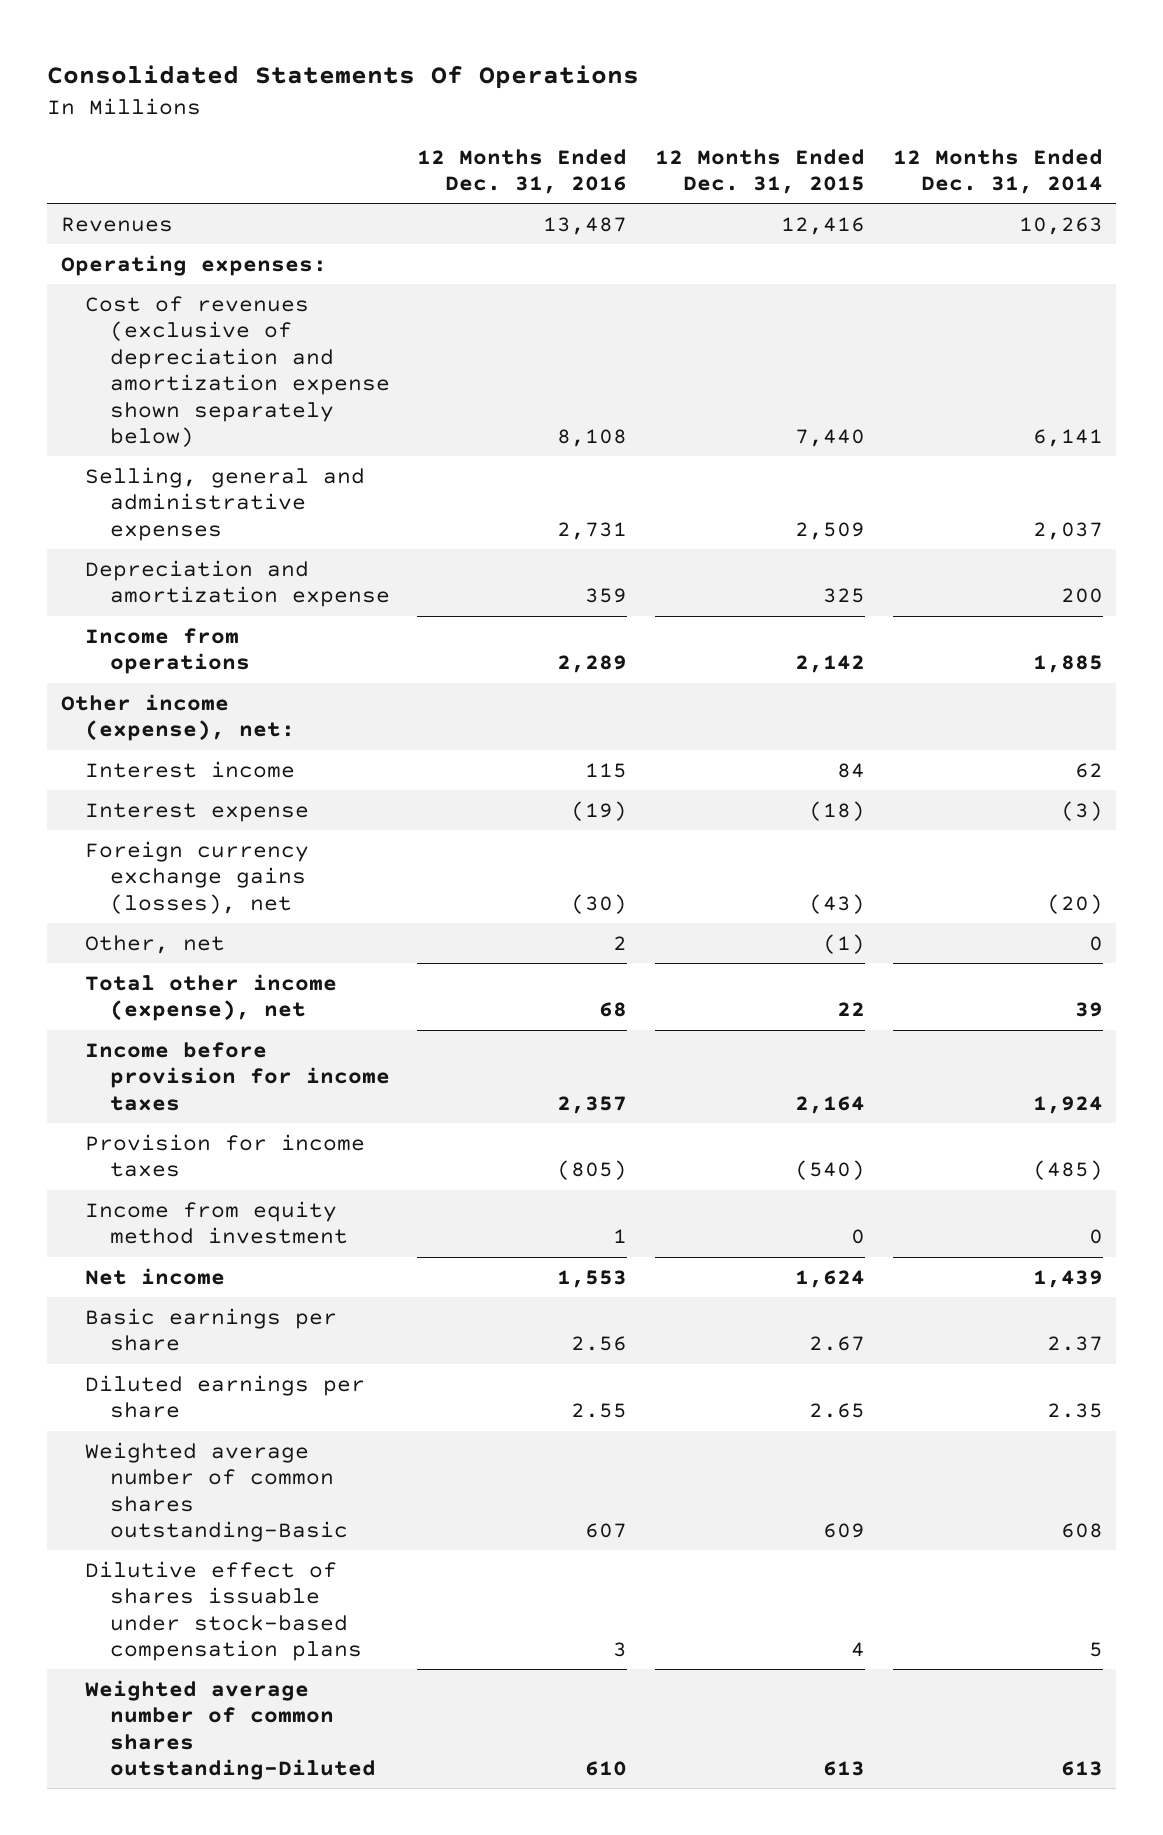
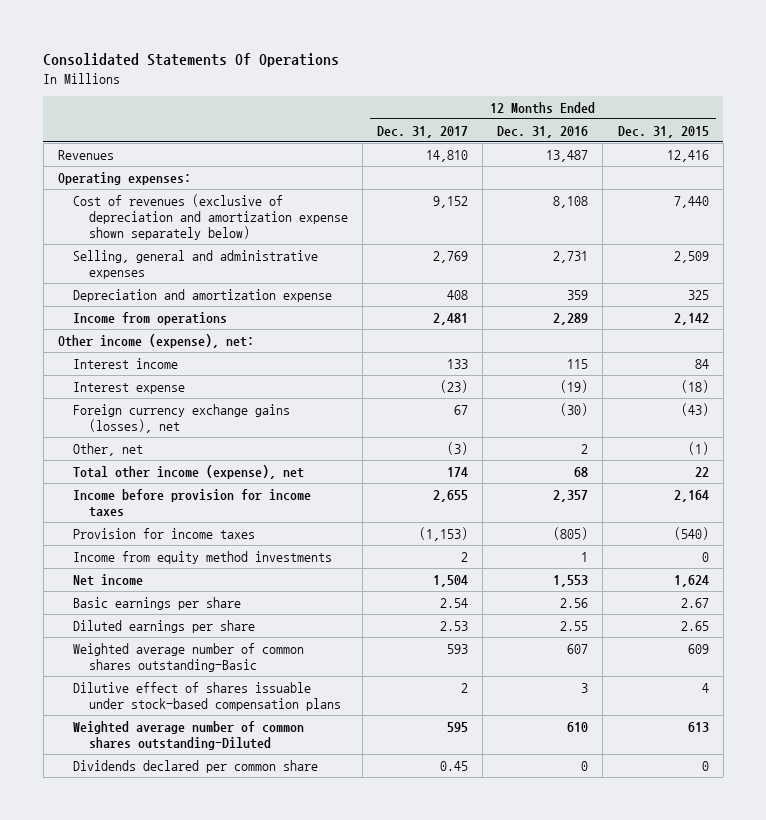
- | 12 Months Ended Dec. 31, 2016 | 12 Months Ended Dec. 31, 2015 | 12 Months Ended Dec. 31, 2014
+ | 12 Months Ended Dec. 31, 2017 | 12 Months Ended Dec. 31, 2016 | 12 Months Ended Dec. 31, 2015
- Income from equity method investment | 1 | 0 | 0
+ Income from equity method investments | 2 | 1 | 0
+ Dividends declared per common share | 0.45 | 0 | 0

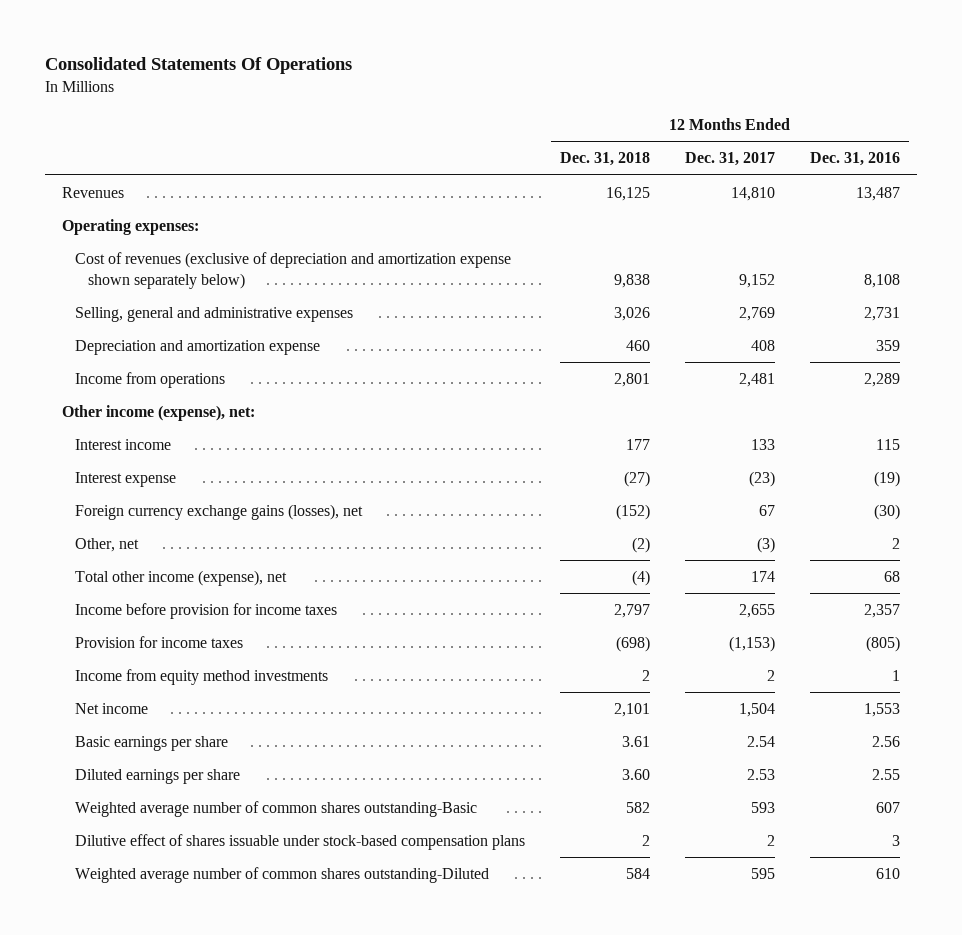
- | 12 Months Ended Dec. 31, 2017 | 12 Months Ended Dec. 31, 2016 | 12 Months Ended Dec. 31, 2015
+ | 12 Months Ended Dec. 31, 2018 | 12 Months Ended Dec. 31, 2017 | 12 Months Ended Dec. 31, 2016
- Dividends declared per common share | 0.45 | 0 | 0

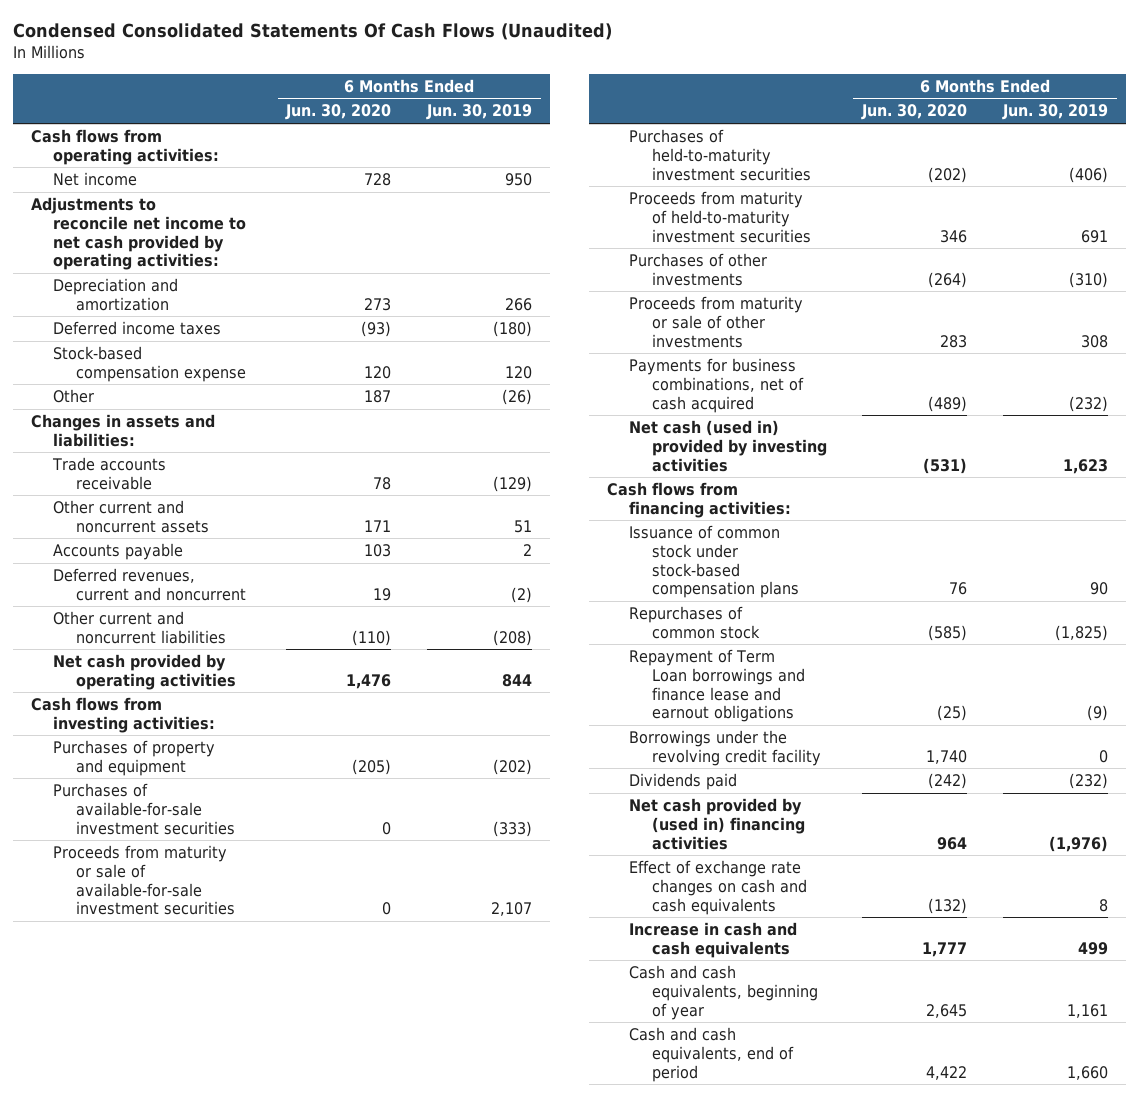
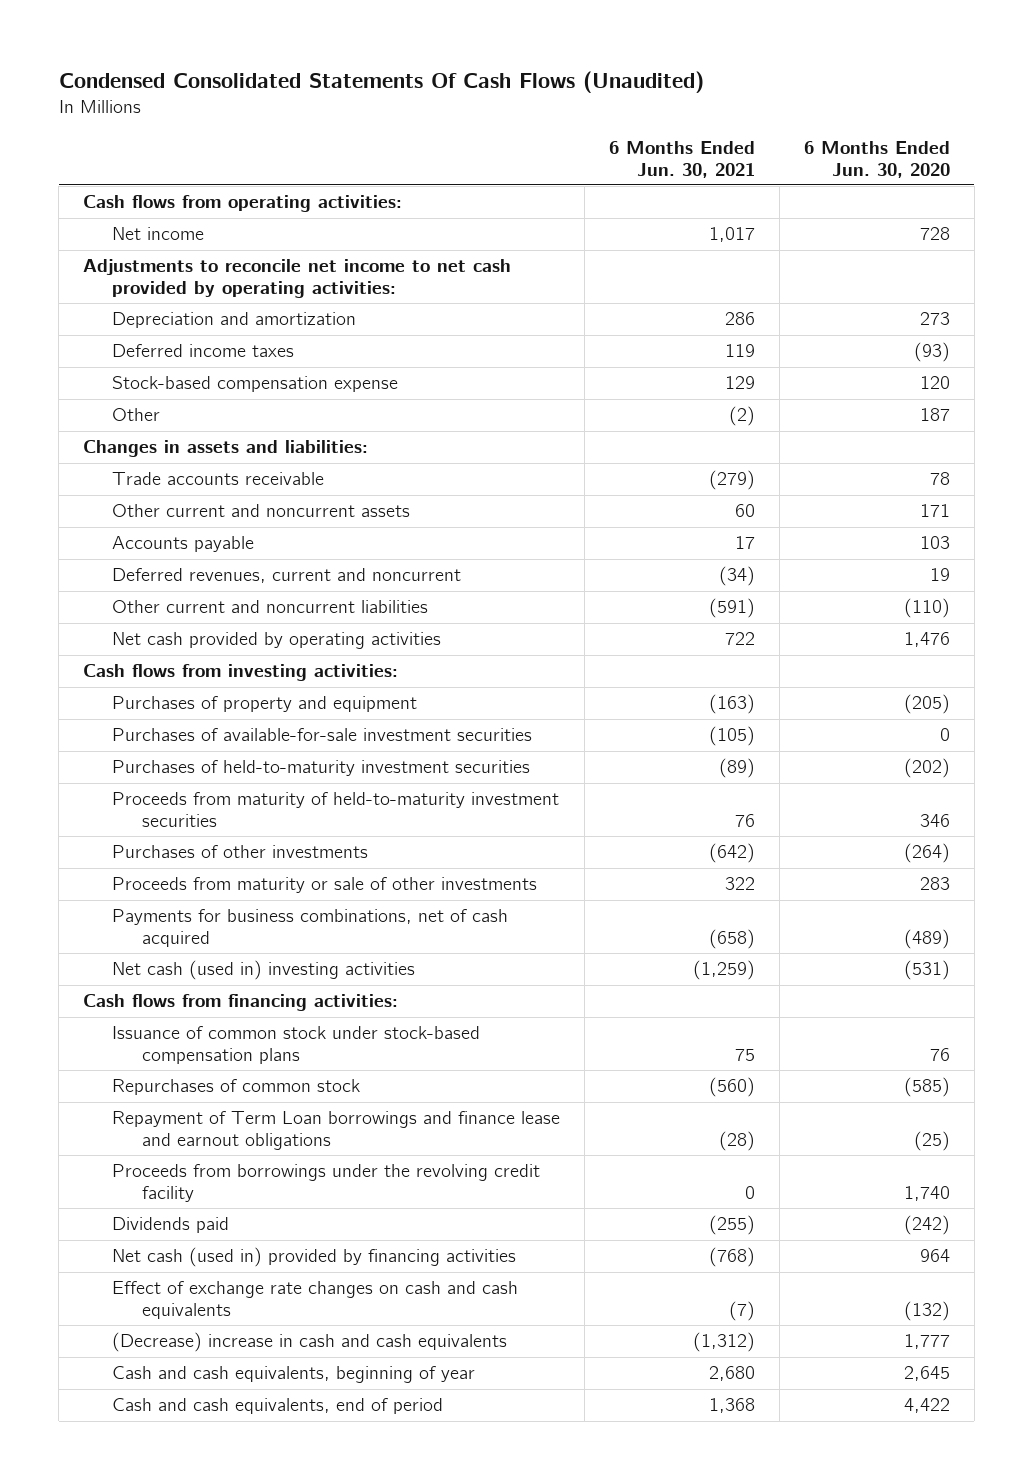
- | 6 Months Ended Jun. 30, 2020 | 6 Months Ended Jun. 30, 2019
+ | 6 Months Ended Jun. 30, 2021 | 6 Months Ended Jun. 30, 2020
- Proceeds from maturity or sale of available-for-sale investment securities | 0 | 2,107
- Net cash (used in) provided by investing activities | (531) | 1,623
+ Net cash (used in) investing activities | (1,259) | (531)
- Borrowings under the revolving credit facility | 1,740 | 0
+ Proceeds from borrowings under the revolving credit facility | 0 | 1,740
- Net cash provided by (used in) financing activities | 964 | (1,976)
+ Net cash (used in) provided by financing activities | (768) | 964
- Increase in cash and cash equivalents | 1,777 | 499
+ (Decrease) increase in cash and cash equivalents | (1,312) | 1,777

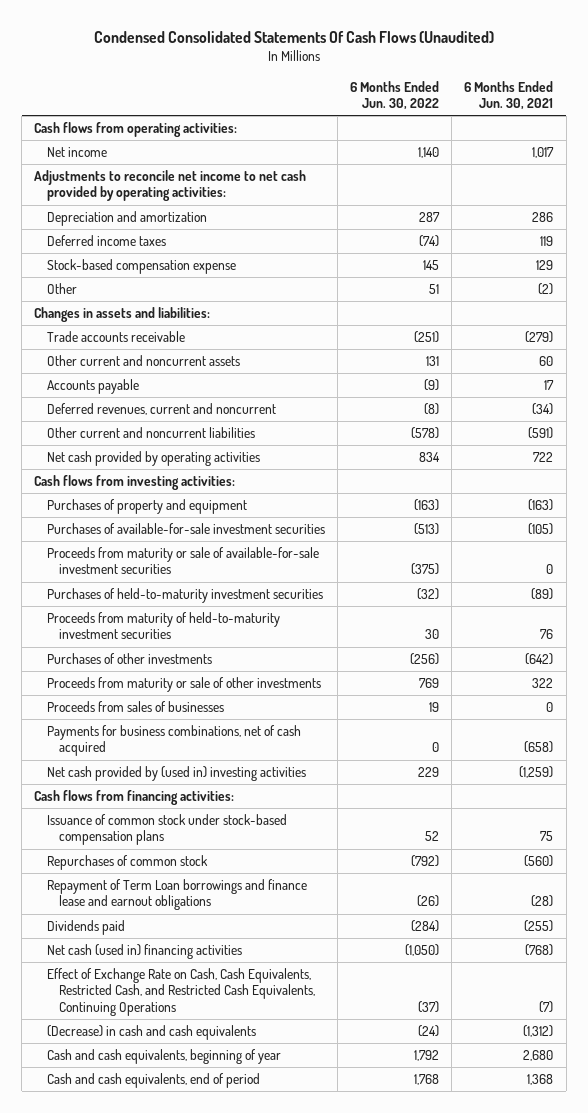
- | 6 Months Ended Jun. 30, 2021 | 6 Months Ended Jun. 30, 2020
+ | 6 Months Ended Jun. 30, 2022 | 6 Months Ended Jun. 30, 2021
+ Proceeds from maturity or sale of available-for-sale investment securities | (375) | 0
+ Proceeds from sales of businesses | 19 | 0
- Net cash (used in) investing activities | (1,259) | (531)
+ Net cash provided by (used in) investing activities | 229 | (1,259)
- Proceeds from borrowings under the revolving credit facility | 0 | 1,740
- Net cash (used in) provided by financing activities | (768) | 964
- Effect of exchange rate changes on cash and cash equivalents | (7) | (132)
- (Decrease) increase in cash and cash equivalents | (1,312) | 1,777
+ Net cash (used in) financing activities | (1,050) | (768)
+ Effect of Exchange Rate on Cash, Cash Equivalents, Restricted Cash, and Restricted Cash Equivalents, Continuing Operations | (37) | (7)
+ (Decrease) in cash and cash equivalents | (24) | (1,312)

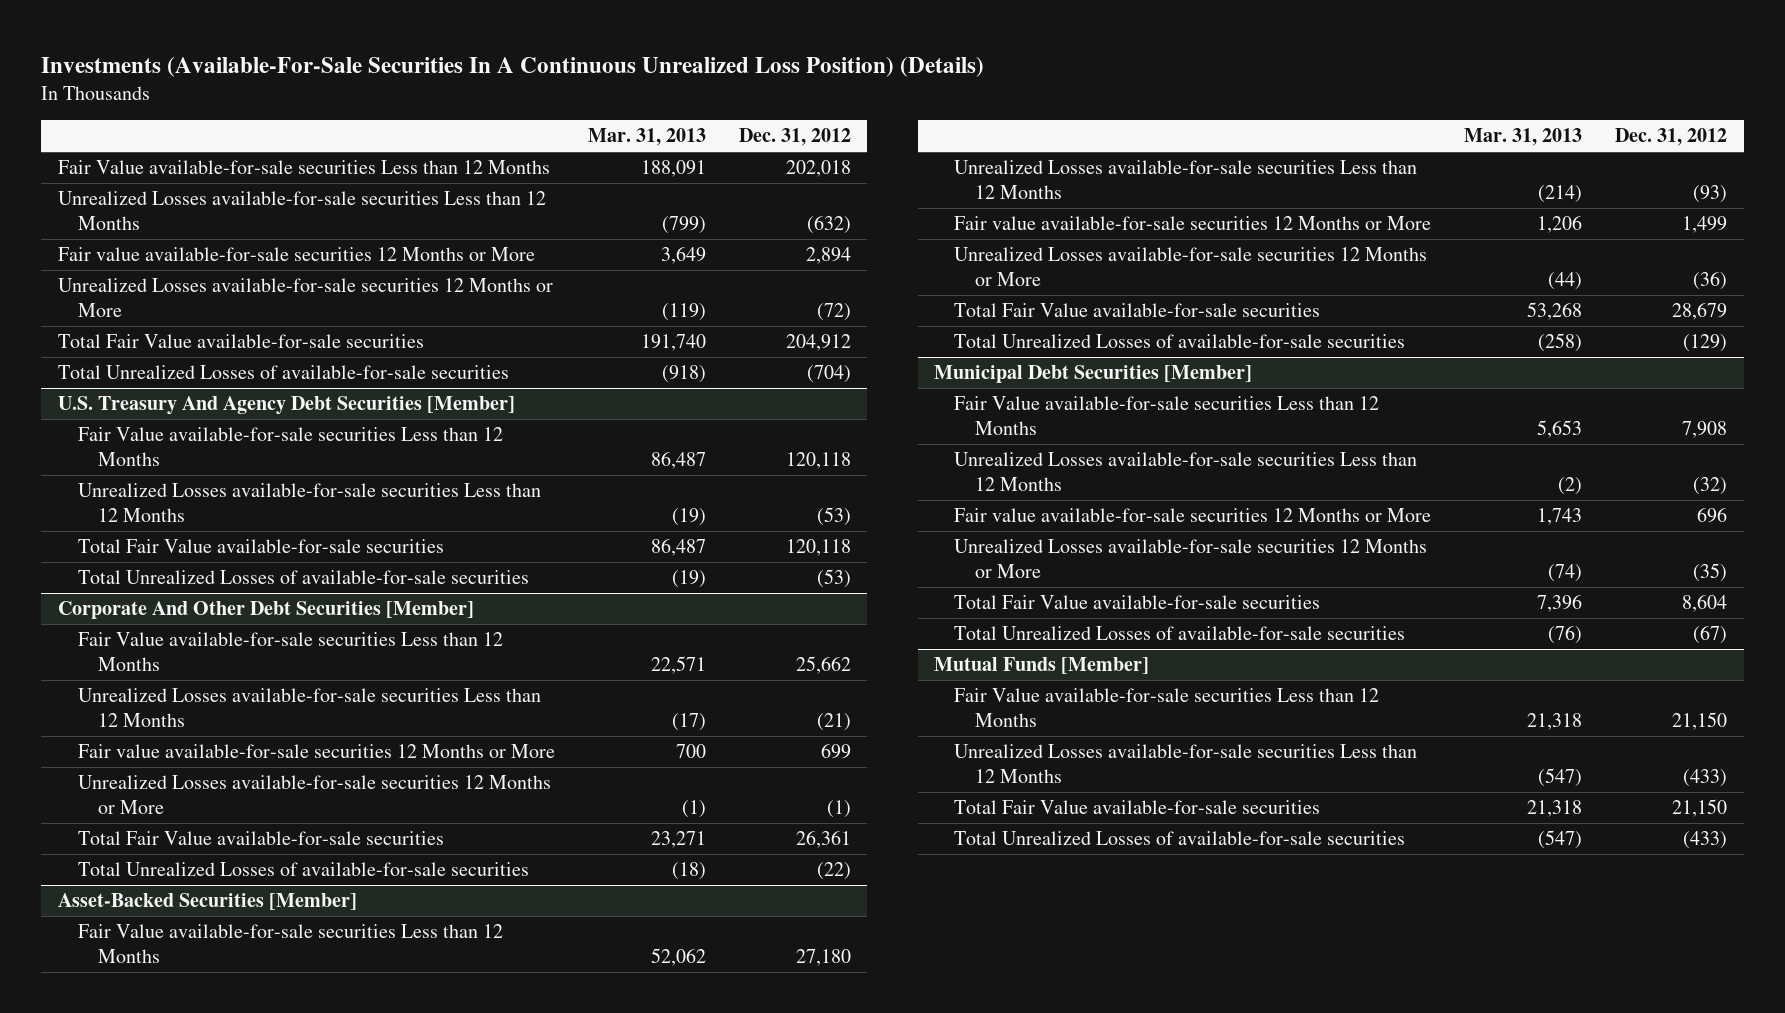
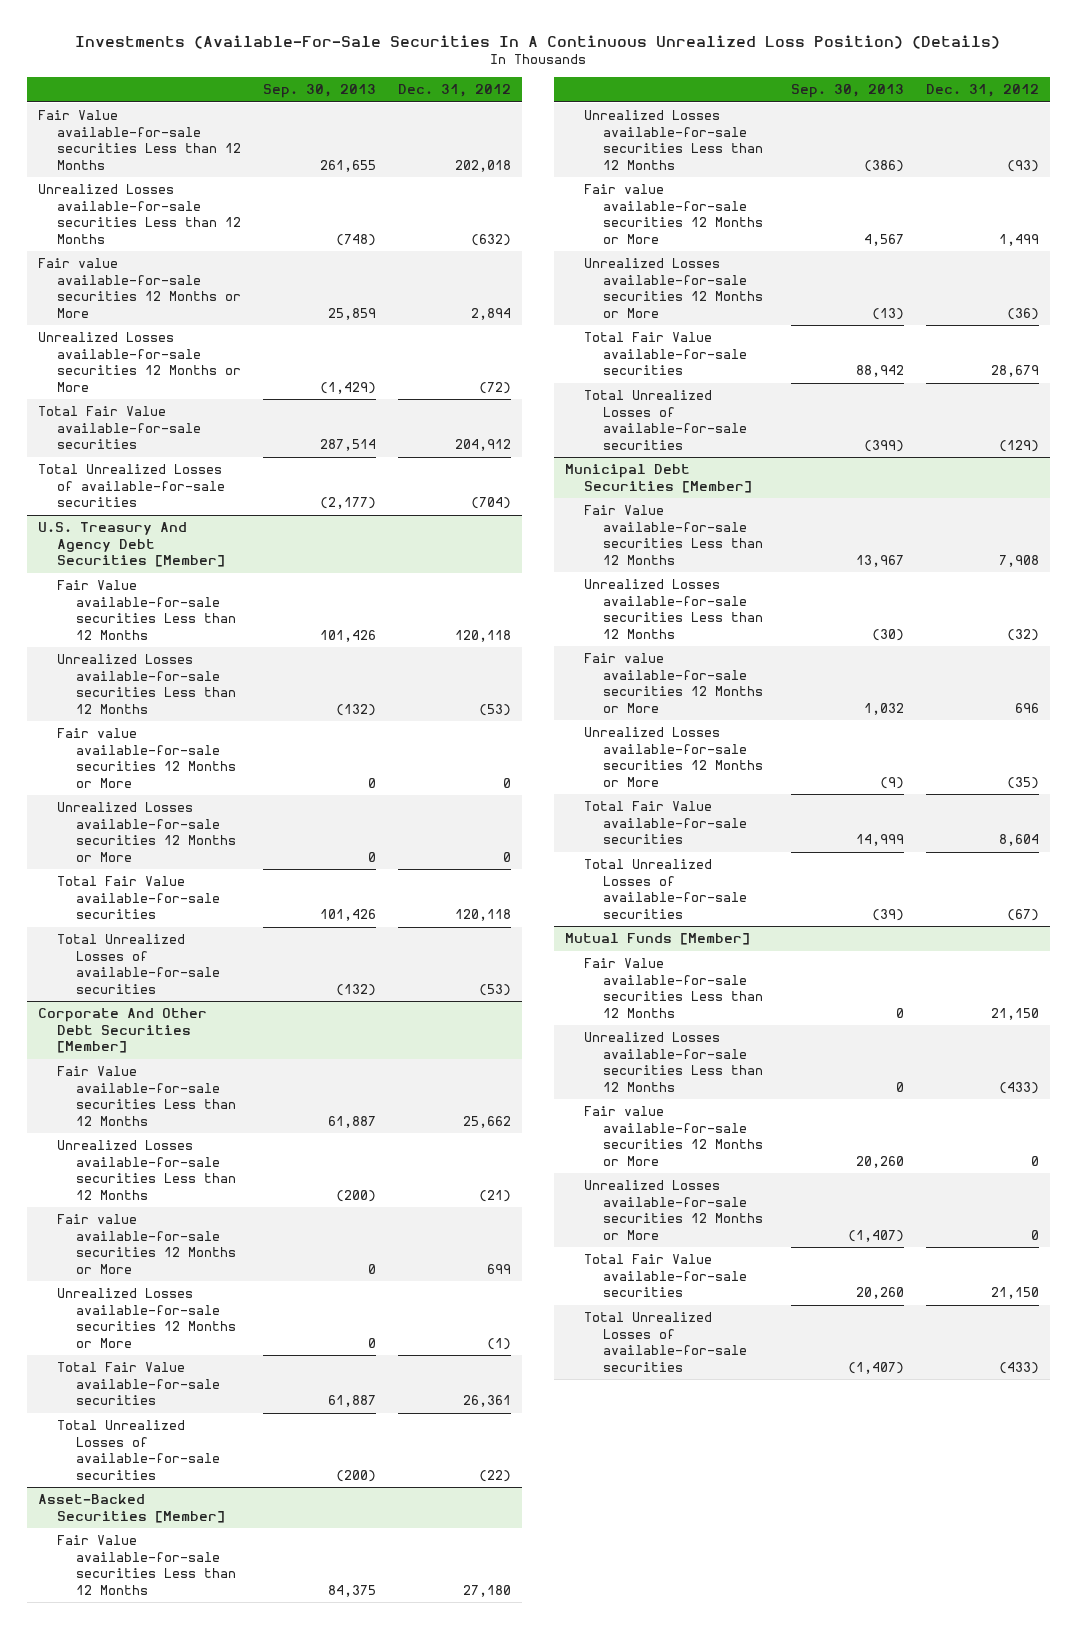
- | Mar. 31, 2013 | Dec. 31, 2012
+ | Sep. 30, 2013 | Dec. 31, 2012
@ U.S. Treasury And Agency Debt Securities [Member]
+ Fair value available-for-sale securities 12 Months or More | 0 | 0
+ Unrealized Losses available-for-sale securities 12 Months or More | 0 | 0
@ Mutual Funds [Member]
+ Fair value available-for-sale securities 12 Months or More | 20,260 | 0
+ Unrealized Losses available-for-sale securities 12 Months or More | (1,407) | 0

